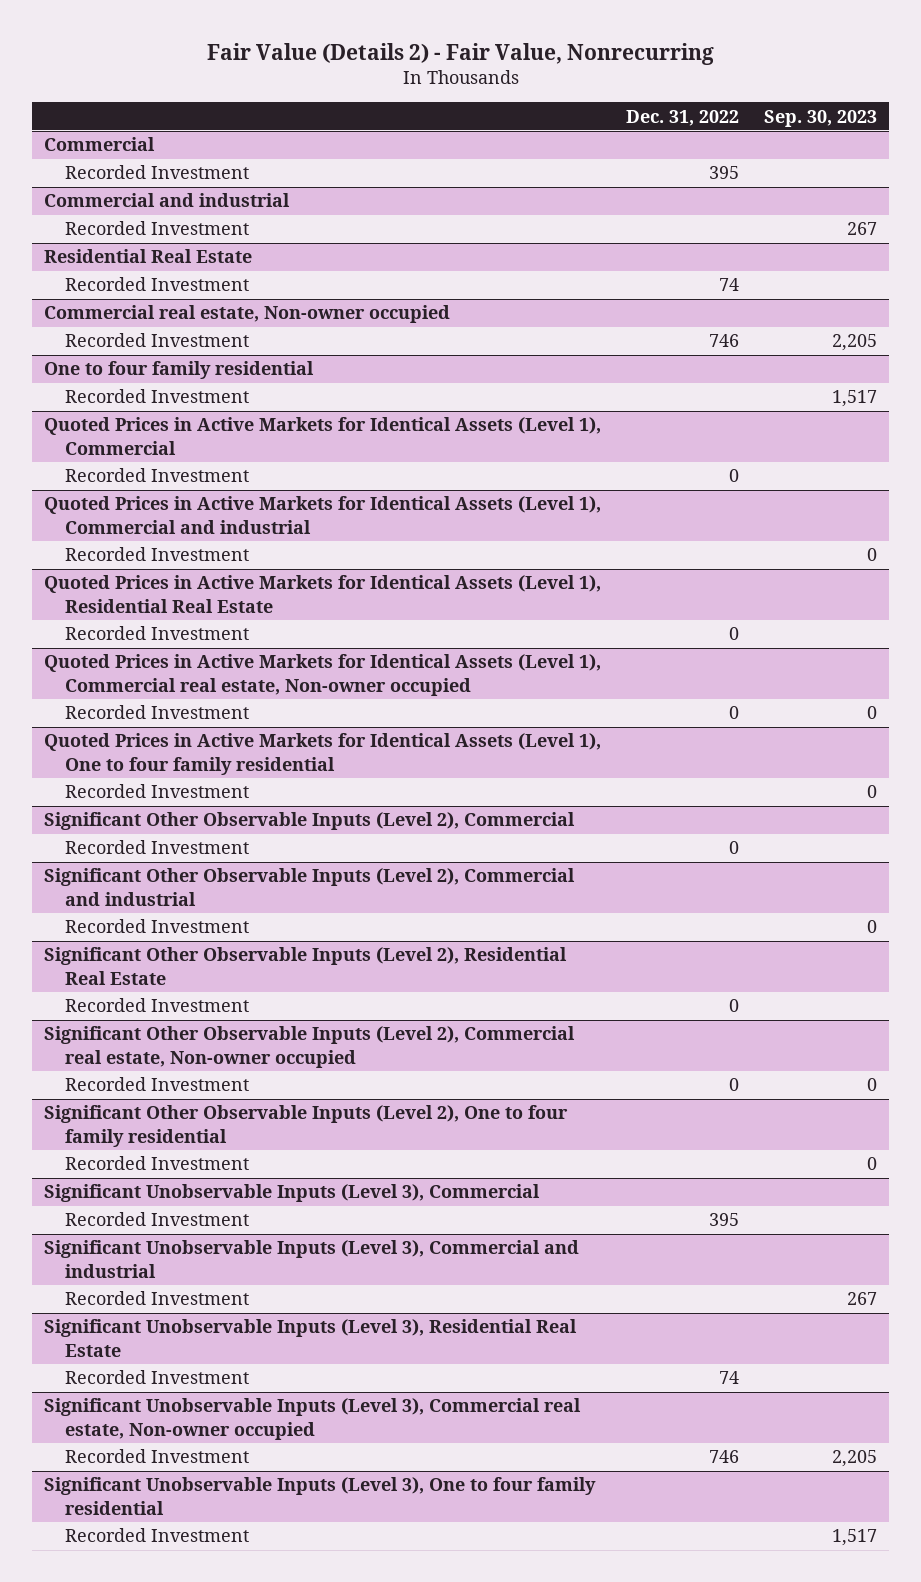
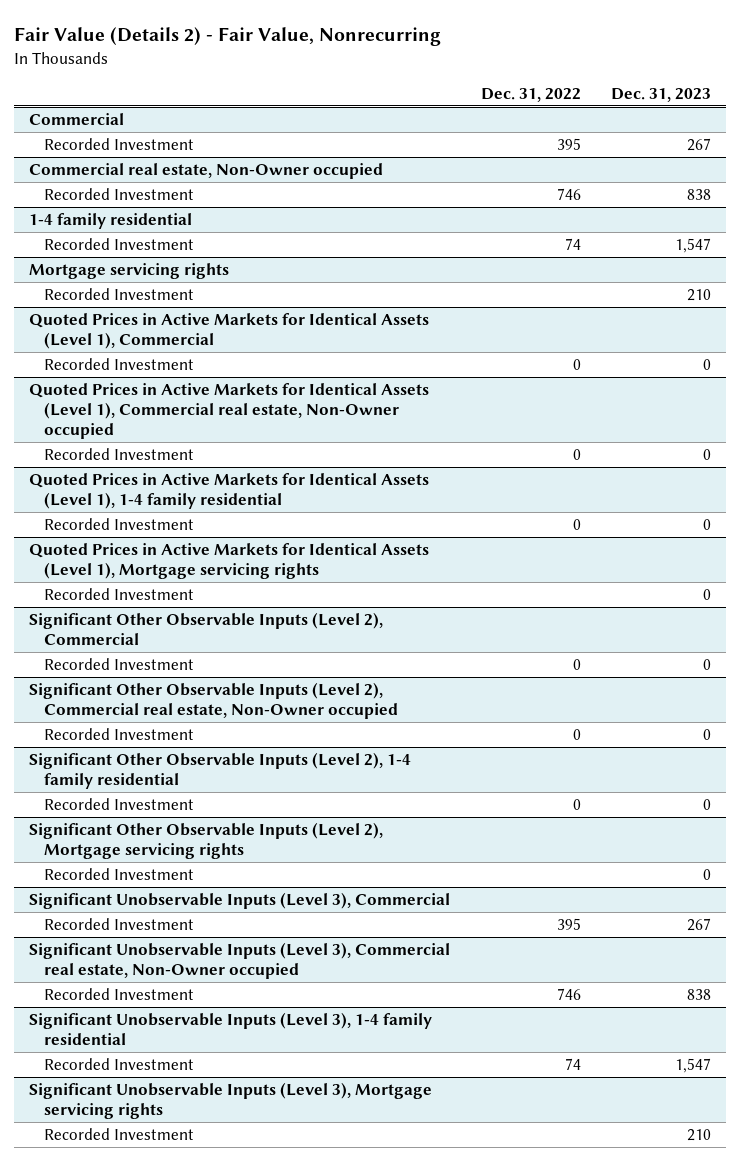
- | Dec. 31, 2022 | Sep. 30, 2023
+ | Dec. 31, 2022 | Dec. 31, 2023
- Commercial and industrial
- Recorded Investment | | 267
- Residential Real Estate
- Recorded Investment | 74 |
- Commercial real estate, Non-owner occupied
+ Commercial real estate, Non-Owner occupied
- One to four family residential
+ 1-4 family residential
+ Recorded Investment | 74 | 1,547
+ Mortgage servicing rights
- Quoted Prices in Active Markets for Identical Assets (Level 1), Commercial and industrial
- Recorded Investment | | 0
- Quoted Prices in Active Markets for Identical Assets (Level 1), Residential Real Estate
+ Quoted Prices in Active Markets for Identical Assets (Level 1), Commercial real estate, Non-Owner occupied
- Quoted Prices in Active Markets for Identical Assets (Level 1), Commercial real estate, Non-owner occupied
+ Quoted Prices in Active Markets for Identical Assets (Level 1), 1-4 family residential
- Quoted Prices in Active Markets for Identical Assets (Level 1), One to four family residential
+ Quoted Prices in Active Markets for Identical Assets (Level 1), Mortgage servicing rights
- Significant Other Observable Inputs (Level 2), Commercial and industrial
- Recorded Investment | | 0
- Significant Other Observable Inputs (Level 2), Residential Real Estate
+ Significant Other Observable Inputs (Level 2), Commercial real estate, Non-Owner occupied
- Significant Other Observable Inputs (Level 2), Commercial real estate, Non-owner occupied
+ Significant Other Observable Inputs (Level 2), 1-4 family residential
- Significant Other Observable Inputs (Level 2), One to four family residential
+ Significant Other Observable Inputs (Level 2), Mortgage servicing rights
- Significant Unobservable Inputs (Level 3), Commercial and industrial
- Recorded Investment | | 267
- Significant Unobservable Inputs (Level 3), Residential Real Estate
- Recorded Investment | 74 |
- Significant Unobservable Inputs (Level 3), Commercial real estate, Non-owner occupied
+ Significant Unobservable Inputs (Level 3), Commercial real estate, Non-Owner occupied
- Significant Unobservable Inputs (Level 3), One to four family residential
+ Significant Unobservable Inputs (Level 3), 1-4 family residential
+ Recorded Investment | 74 | 1,547
+ Significant Unobservable Inputs (Level 3), Mortgage servicing rights

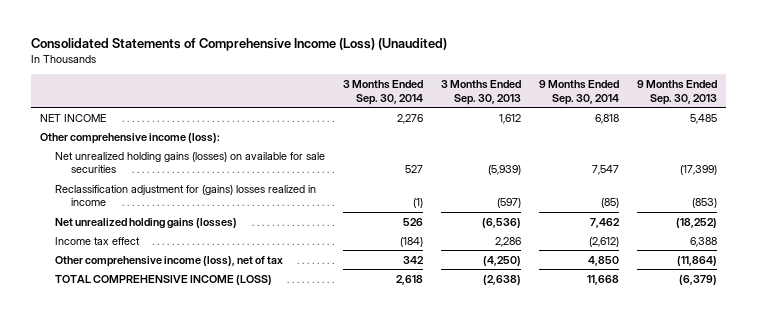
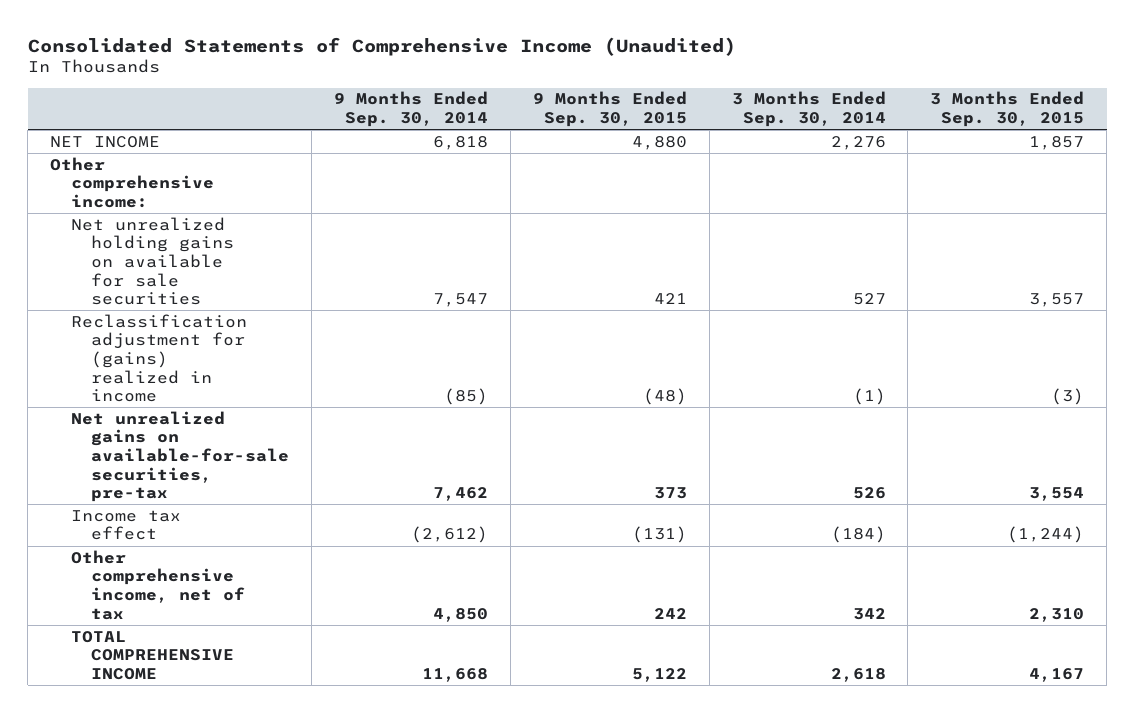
- Consolidated Statements of Comprehensive Income (Loss) (Unaudited)
+ Consolidated Statements of Comprehensive Income (Unaudited)
- | 3 Months Ended Sep. 30, 2014 | 3 Months Ended Sep. 30, 2013 | 9 Months Ended Sep. 30, 2014 | 9 Months Ended Sep. 30, 2013
+ | 9 Months Ended Sep. 30, 2014 | 9 Months Ended Sep. 30, 2015 | 3 Months Ended Sep. 30, 2014 | 3 Months Ended Sep. 30, 2015
- Other comprehensive income (loss):
- Net unrealized holding gains (losses) on available for sale securities | 527 | (5,939) | 7,547 | (17,399)
- Reclassification adjustment for (gains) losses realized in income | (1) | (597) | (85) | (853)
- Net unrealized holding gains (losses) | 526 | (6,536) | 7,462 | (18,252)
+ Other comprehensive income:
+ Net unrealized holding gains on available for sale securities | 7,547 | 421 | 527 | 3,557
+ Reclassification adjustment for (gains) realized in income | (85) | (48) | (1) | (3)
+ Net unrealized gains on available-for-sale securities, pre-tax | 7,462 | 373 | 526 | 3,554
- Other comprehensive income (loss), net of tax | 342 | (4,250) | 4,850 | (11,864)
- TOTAL COMPREHENSIVE INCOME (LOSS) | 2,618 | (2,638) | 11,668 | (6,379)
+ Other comprehensive income, net of tax | 4,850 | 242 | 342 | 2,310
+ TOTAL COMPREHENSIVE INCOME | 11,668 | 5,122 | 2,618 | 4,167

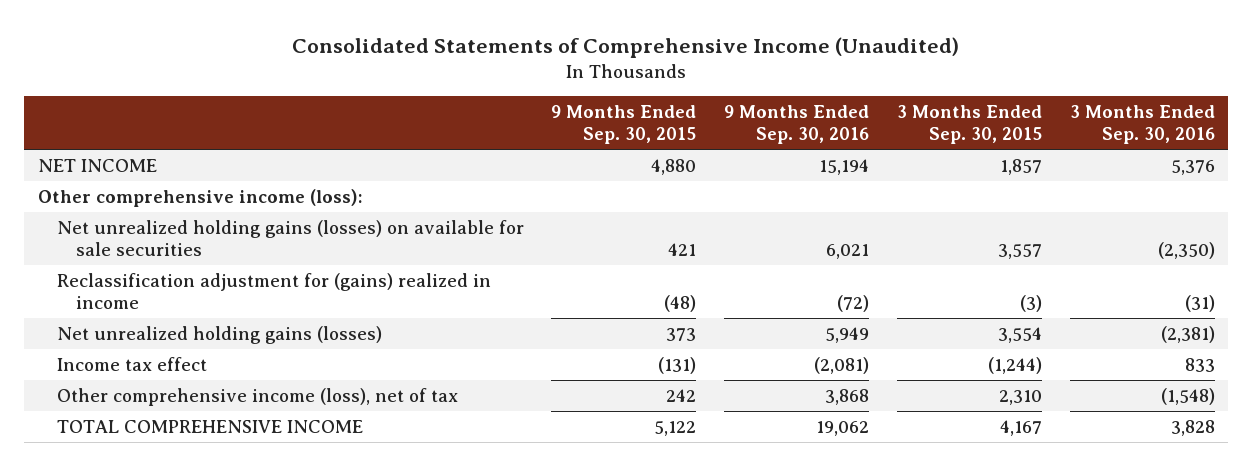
- | 9 Months Ended Sep. 30, 2014 | 9 Months Ended Sep. 30, 2015 | 3 Months Ended Sep. 30, 2014 | 3 Months Ended Sep. 30, 2015
+ | 9 Months Ended Sep. 30, 2015 | 9 Months Ended Sep. 30, 2016 | 3 Months Ended Sep. 30, 2015 | 3 Months Ended Sep. 30, 2016
- Other comprehensive income:
- Net unrealized holding gains on available for sale securities | 7,547 | 421 | 527 | 3,557
+ Other comprehensive income (loss):
+ Net unrealized holding gains (losses) on available for sale securities | 421 | 6,021 | 3,557 | (2,350)
- Net unrealized gains on available-for-sale securities, pre-tax | 7,462 | 373 | 526 | 3,554
+ Net unrealized holding gains (losses) | 373 | 5,949 | 3,554 | (2,381)
- Other comprehensive income, net of tax | 4,850 | 242 | 342 | 2,310
+ Other comprehensive income (loss), net of tax | 242 | 3,868 | 2,310 | (1,548)

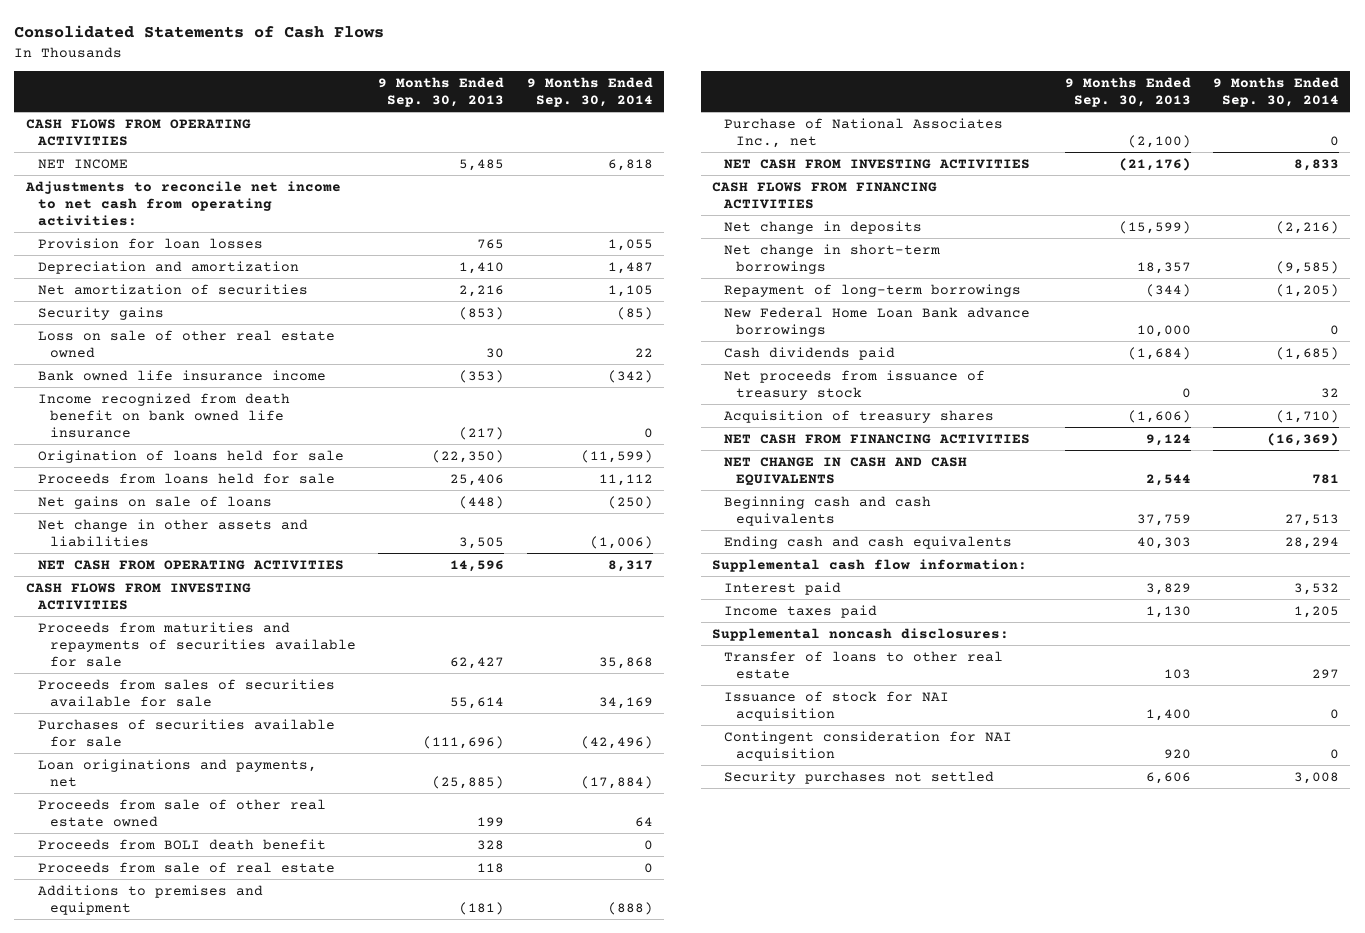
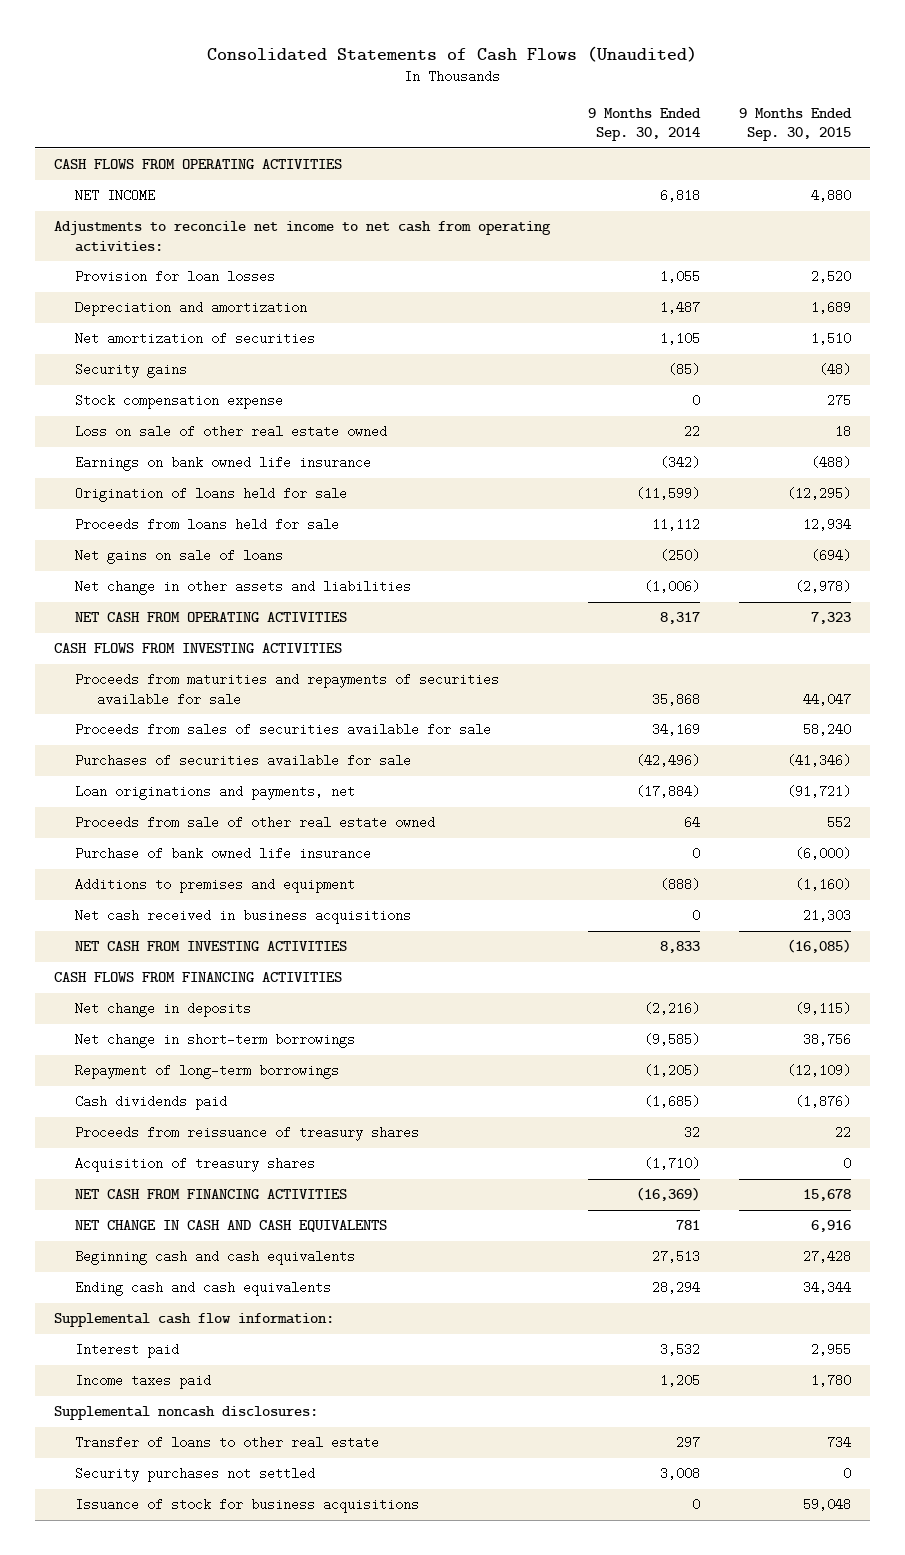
- Consolidated Statements of Cash Flows
+ Consolidated Statements of Cash Flows (Unaudited)
- | 9 Months Ended Sep. 30, 2013 | 9 Months Ended Sep. 30, 2014
+ | 9 Months Ended Sep. 30, 2014 | 9 Months Ended Sep. 30, 2015
+ Stock compensation expense | 0 | 275
- Bank owned life insurance income | (353) | (342)
- Income recognized from death benefit on bank owned life insurance | (217) | 0
+ Earnings on bank owned life insurance | (342) | (488)
- Proceeds from BOLI death benefit | 328 | 0
- Proceeds from sale of real estate | 118 | 0
+ Purchase of bank owned life insurance | 0 | (6,000)
- Purchase of National Associates Inc., net | (2,100) | 0
+ Net cash received in business acquisitions | 0 | 21,303
- New Federal Home Loan Bank advance borrowings | 10,000 | 0
- Net proceeds from issuance of treasury stock | 0 | 32
+ Proceeds from reissuance of treasury shares | 32 | 22
- Issuance of stock for NAI acquisition | 1,400 | 0
- Contingent consideration for NAI acquisition | 920 | 0
+ Issuance of stock for business acquisitions | 0 | 59,048

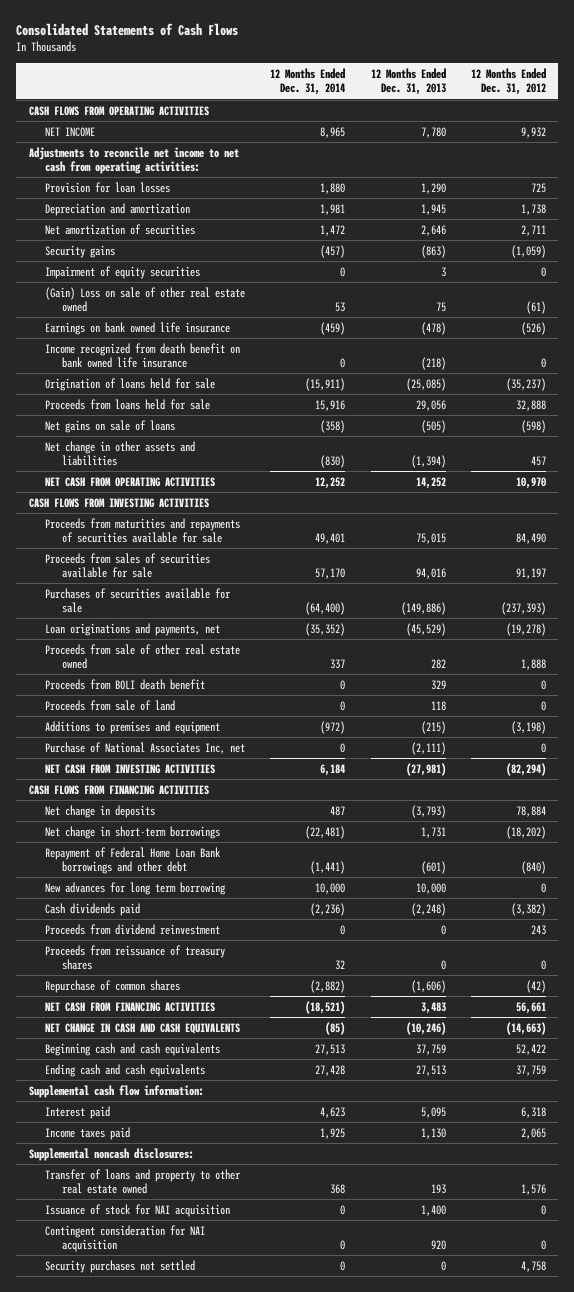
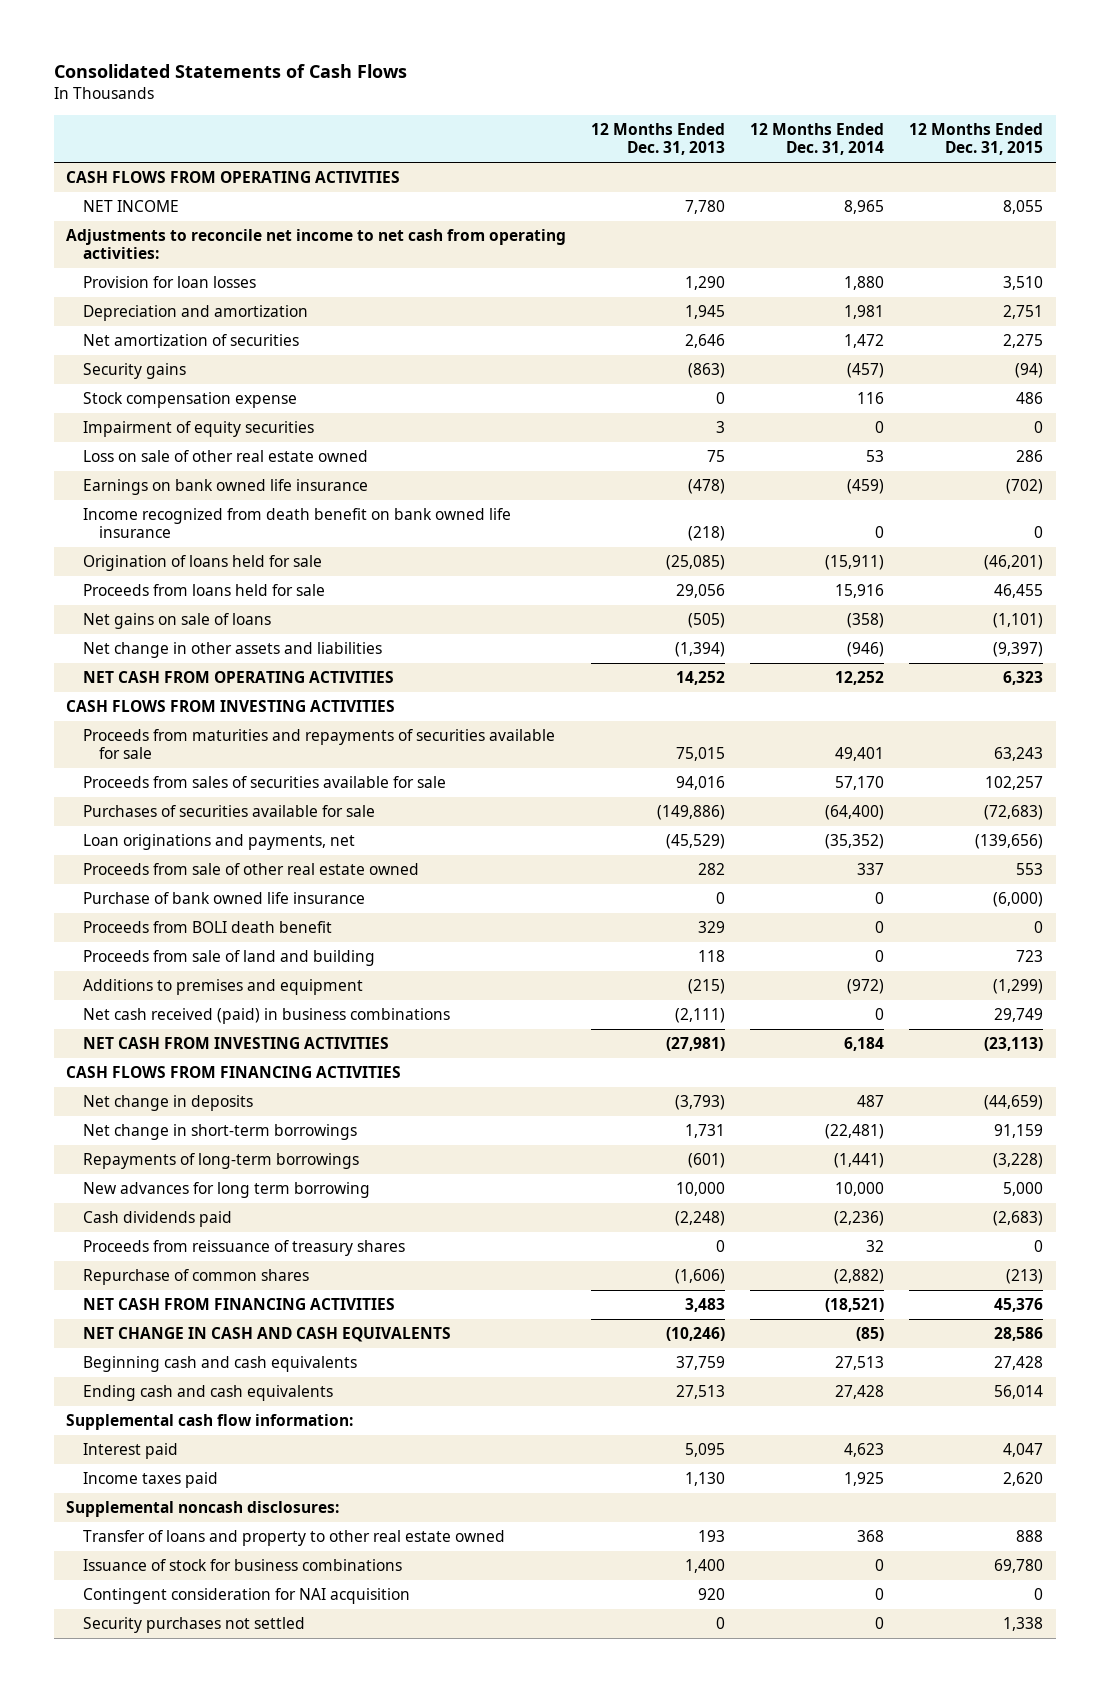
- | 12 Months Ended Dec. 31, 2014 | 12 Months Ended Dec. 31, 2013 | 12 Months Ended Dec. 31, 2012
+ | 12 Months Ended Dec. 31, 2013 | 12 Months Ended Dec. 31, 2014 | 12 Months Ended Dec. 31, 2015
+ Stock compensation expense | 0 | 116 | 486
- (Gain) Loss on sale of other real estate owned | 53 | 75 | (61)
+ Loss on sale of other real estate owned | 75 | 53 | 286
- Net change in other assets and liabilities | (830) | (1,394) | 457
+ Net change in other assets and liabilities | (1,394) | (946) | (9,397)
+ Purchase of bank owned life insurance | 0 | 0 | (6,000)
- Proceeds from sale of land | 0 | 118 | 0
+ Proceeds from sale of land and building | 118 | 0 | 723
- Purchase of National Associates Inc, net | 0 | (2,111) | 0
+ Net cash received (paid) in business combinations | (2,111) | 0 | 29,749
- Repayment of Federal Home Loan Bank borrowings and other debt | (1,441) | (601) | (840)
+ Repayments of long-term borrowings | (601) | (1,441) | (3,228)
- Proceeds from dividend reinvestment | 0 | 0 | 243
- Issuance of stock for NAI acquisition | 0 | 1,400 | 0
+ Issuance of stock for business combinations | 1,400 | 0 | 69,780

